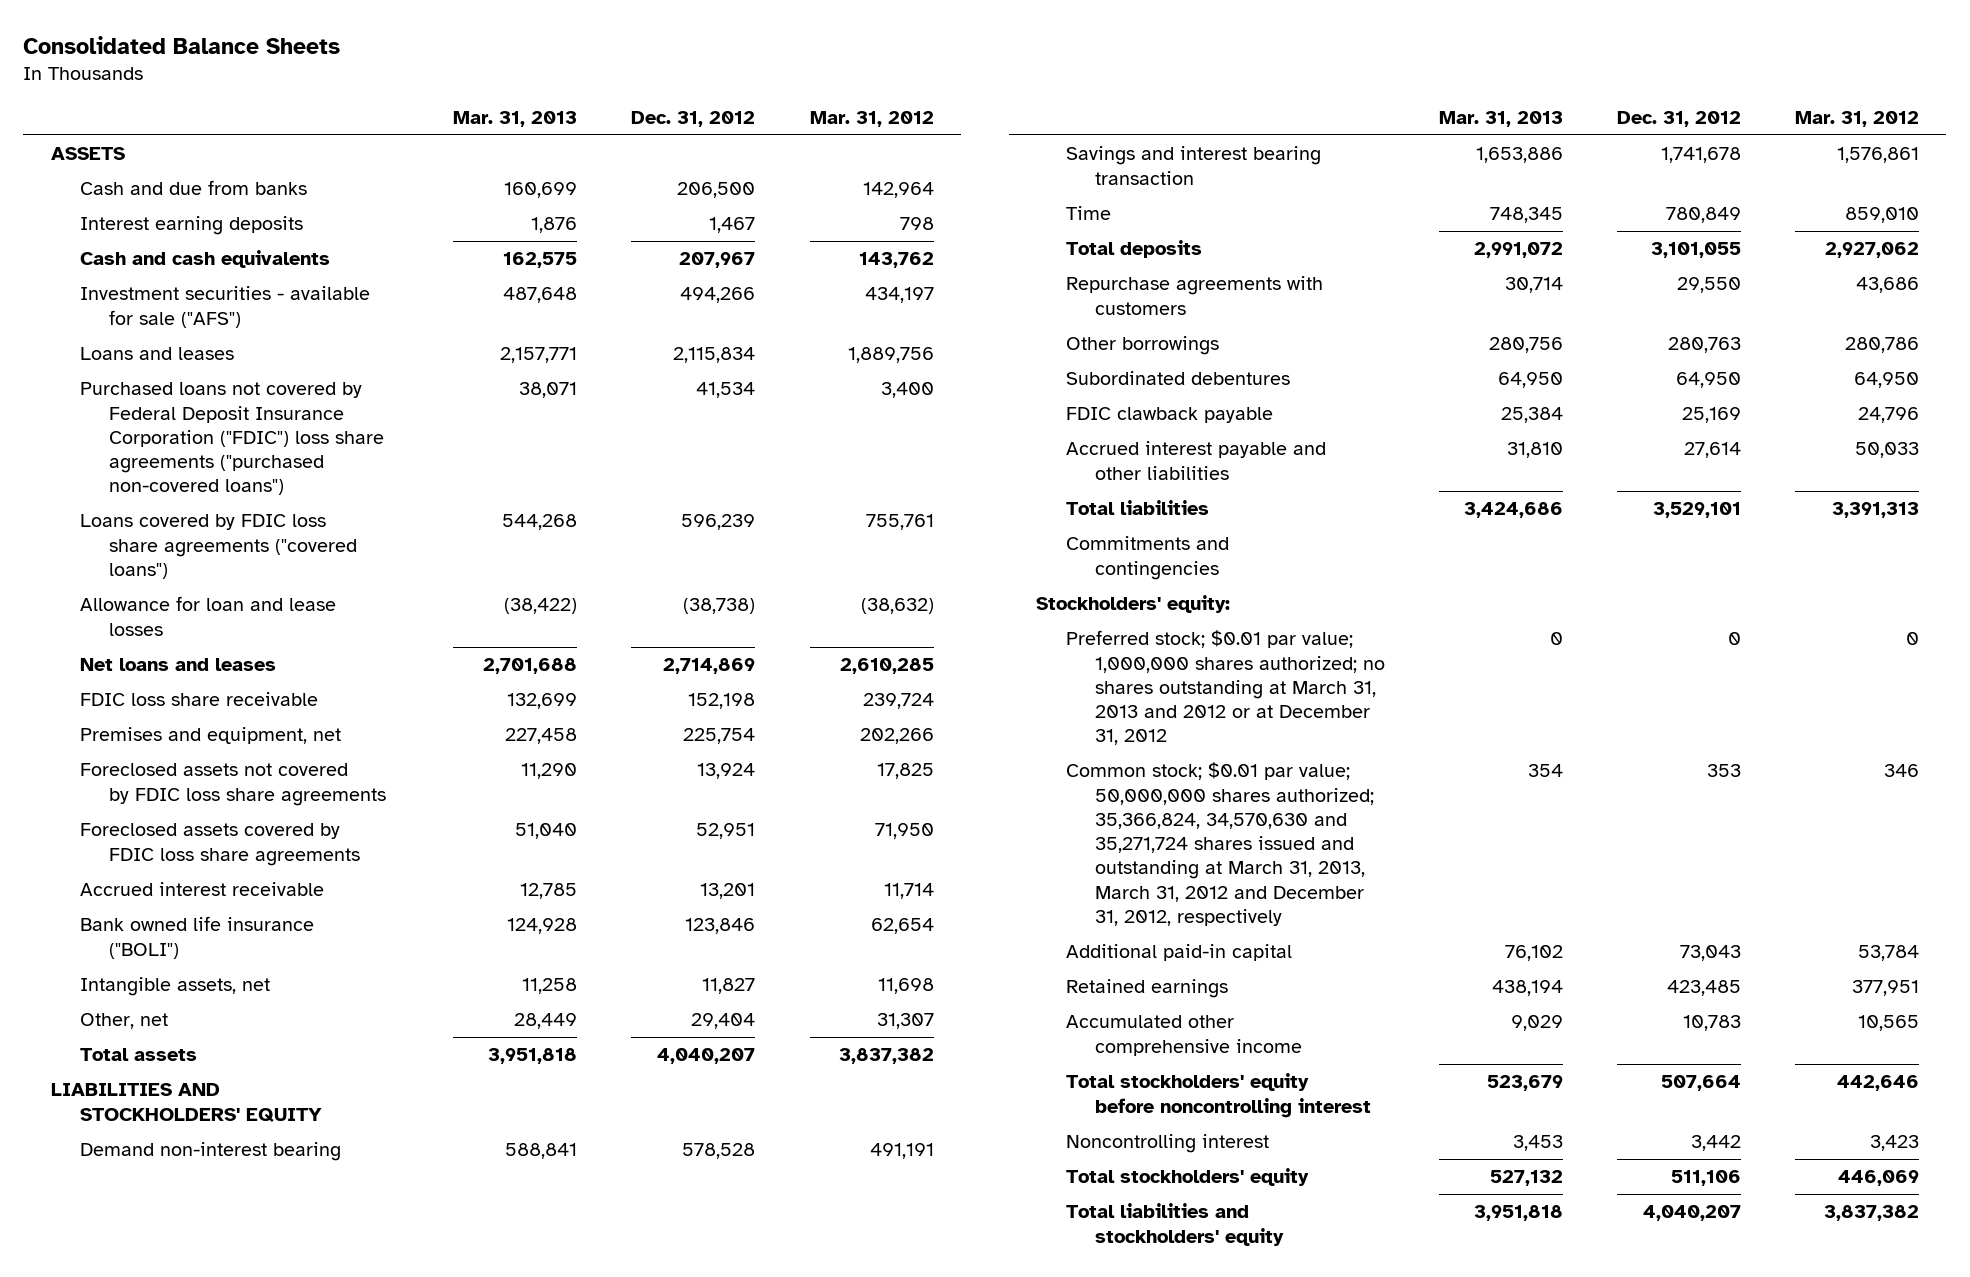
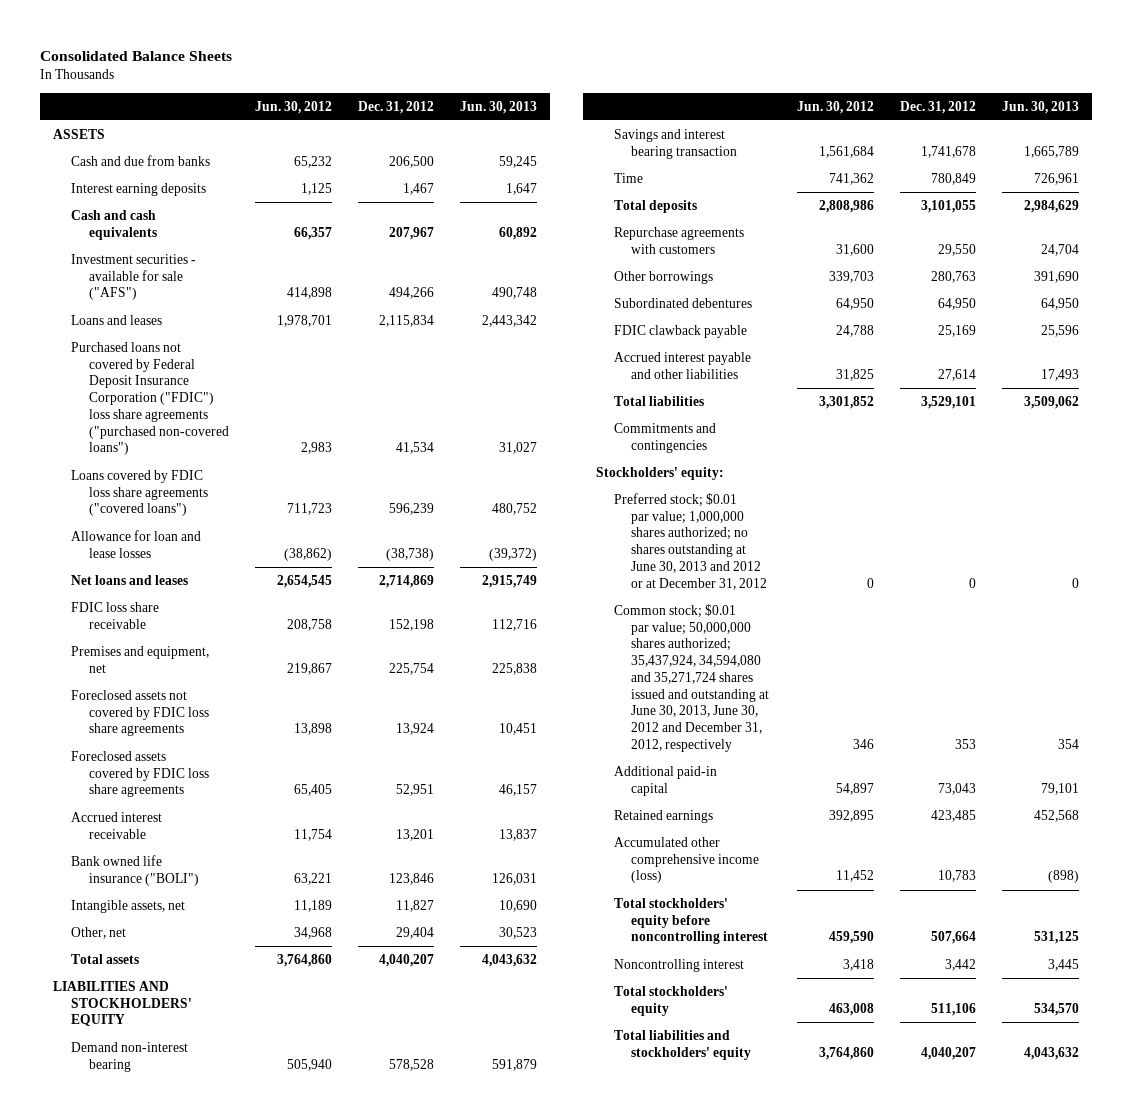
- | Mar. 31, 2013 | Dec. 31, 2012 | Mar. 31, 2012
+ | Jun. 30, 2012 | Dec. 31, 2012 | Jun. 30, 2013
- Preferred stock; $0.01 par value; 1,000,000 shares authorized; no shares outstanding at March 31, 2013 and 2012 or at December 31, 2012 | 0 | 0 | 0
- Common stock; $0.01 par value; 50,000,000 shares authorized; 35,366,824, 34,570,630 and 35,271,724 shares issued and outstanding at March 31, 2013, March 31, 2012 and December 31, 2012, respectively | 354 | 353 | 346
+ Preferred stock; $0.01 par value; 1,000,000 shares authorized; no shares outstanding at June 30, 2013 and 2012 or at December 31, 2012 | 0 | 0 | 0
+ Common stock; $0.01 par value; 50,000,000 shares authorized; 35,437,924, 34,594,080 and 35,271,724 shares issued and outstanding at June 30, 2013, June 30, 2012 and December 31, 2012, respectively | 346 | 353 | 354
- Accumulated other comprehensive income | 9,029 | 10,783 | 10,565
+ Accumulated other comprehensive income (loss) | 11,452 | 10,783 | (898)

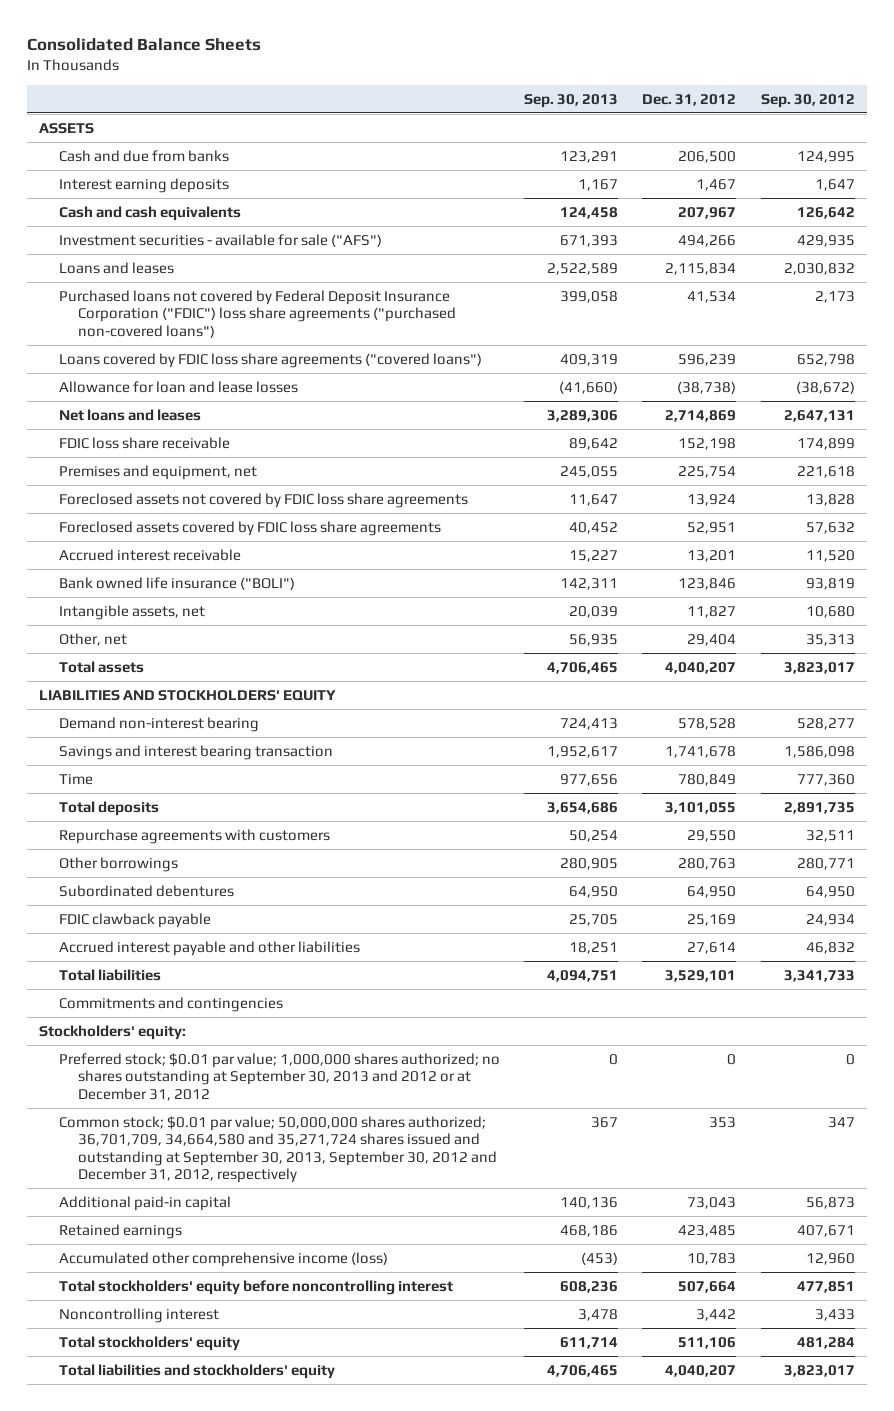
- | Jun. 30, 2012 | Dec. 31, 2012 | Jun. 30, 2013
+ | Sep. 30, 2013 | Dec. 31, 2012 | Sep. 30, 2012
- Preferred stock; $0.01 par value; 1,000,000 shares authorized; no shares outstanding at June 30, 2013 and 2012 or at December 31, 2012 | 0 | 0 | 0
- Common stock; $0.01 par value; 50,000,000 shares authorized; 35,437,924, 34,594,080 and 35,271,724 shares issued and outstanding at June 30, 2013, June 30, 2012 and December 31, 2012, respectively | 346 | 353 | 354
+ Preferred stock; $0.01 par value; 1,000,000 shares authorized; no shares outstanding at September 30, 2013 and 2012 or at December 31, 2012 | 0 | 0 | 0
+ Common stock; $0.01 par value; 50,000,000 shares authorized; 36,701,709, 34,664,580 and 35,271,724 shares issued and outstanding at September 30, 2013, September 30, 2012 and December 31, 2012, respectively | 367 | 353 | 347

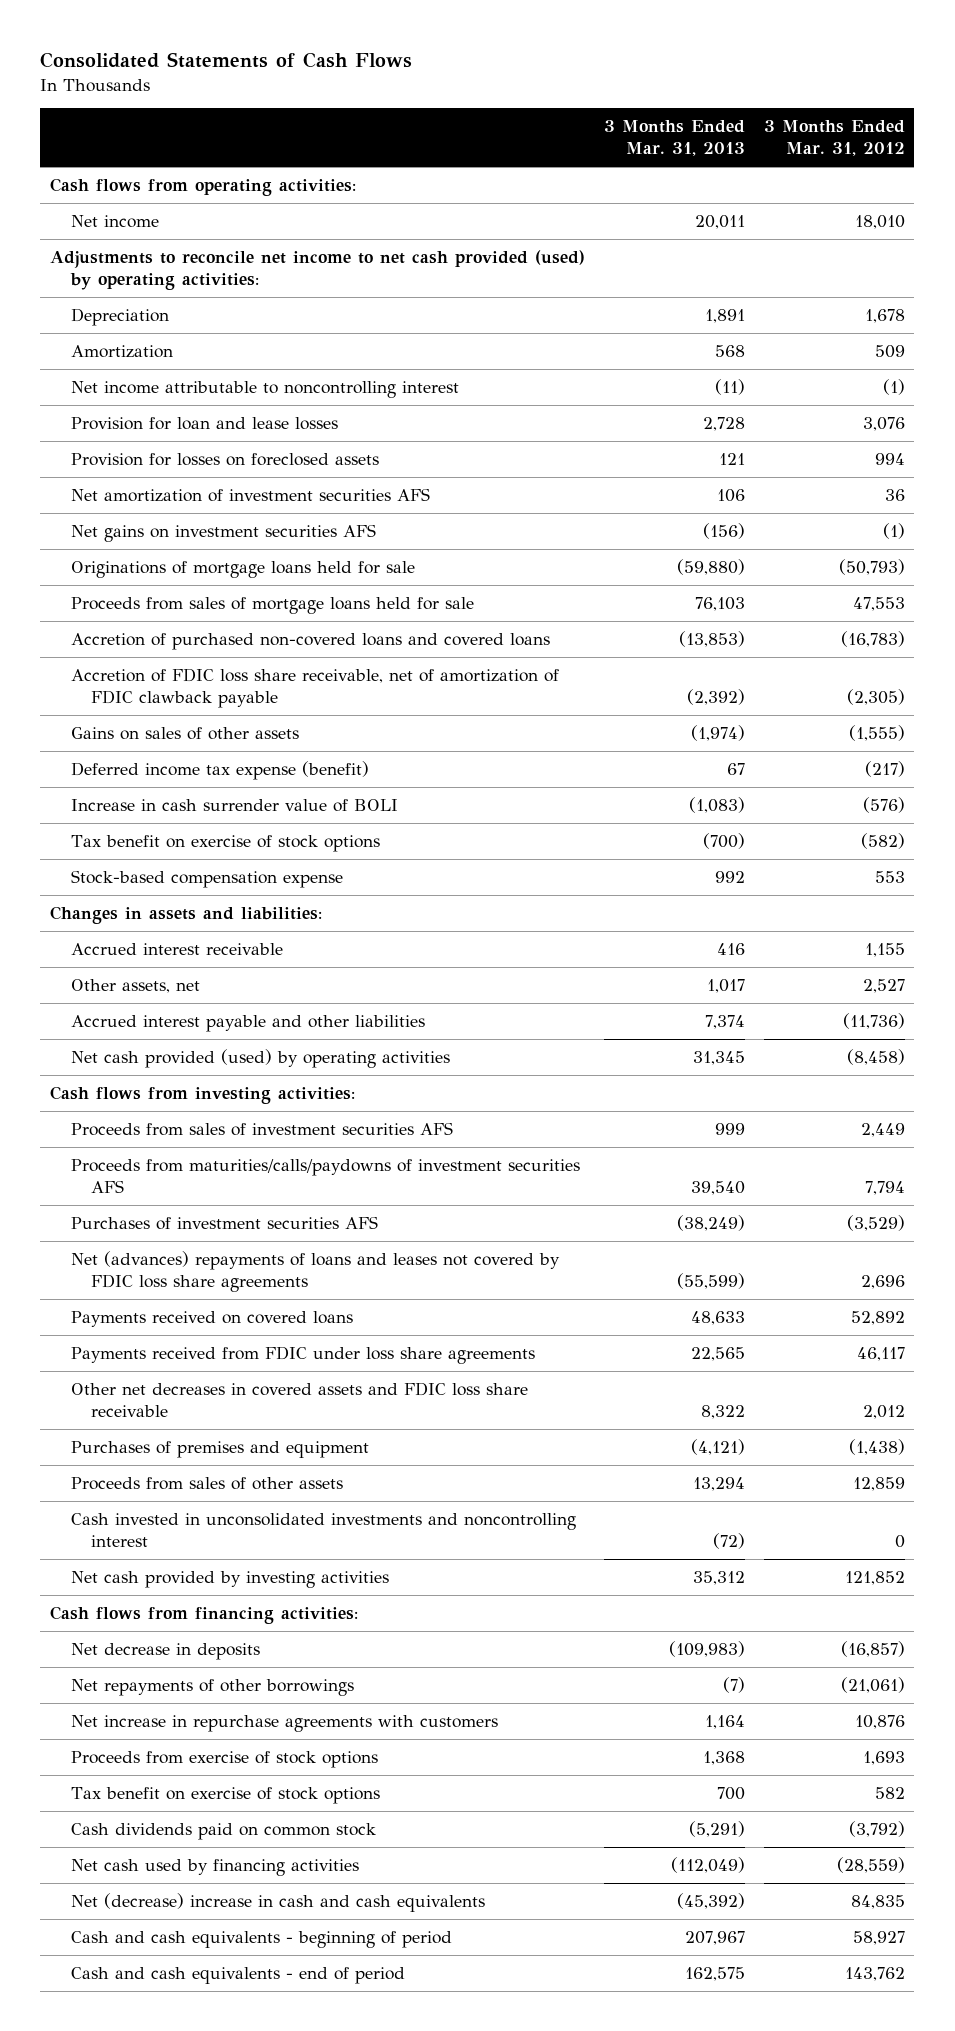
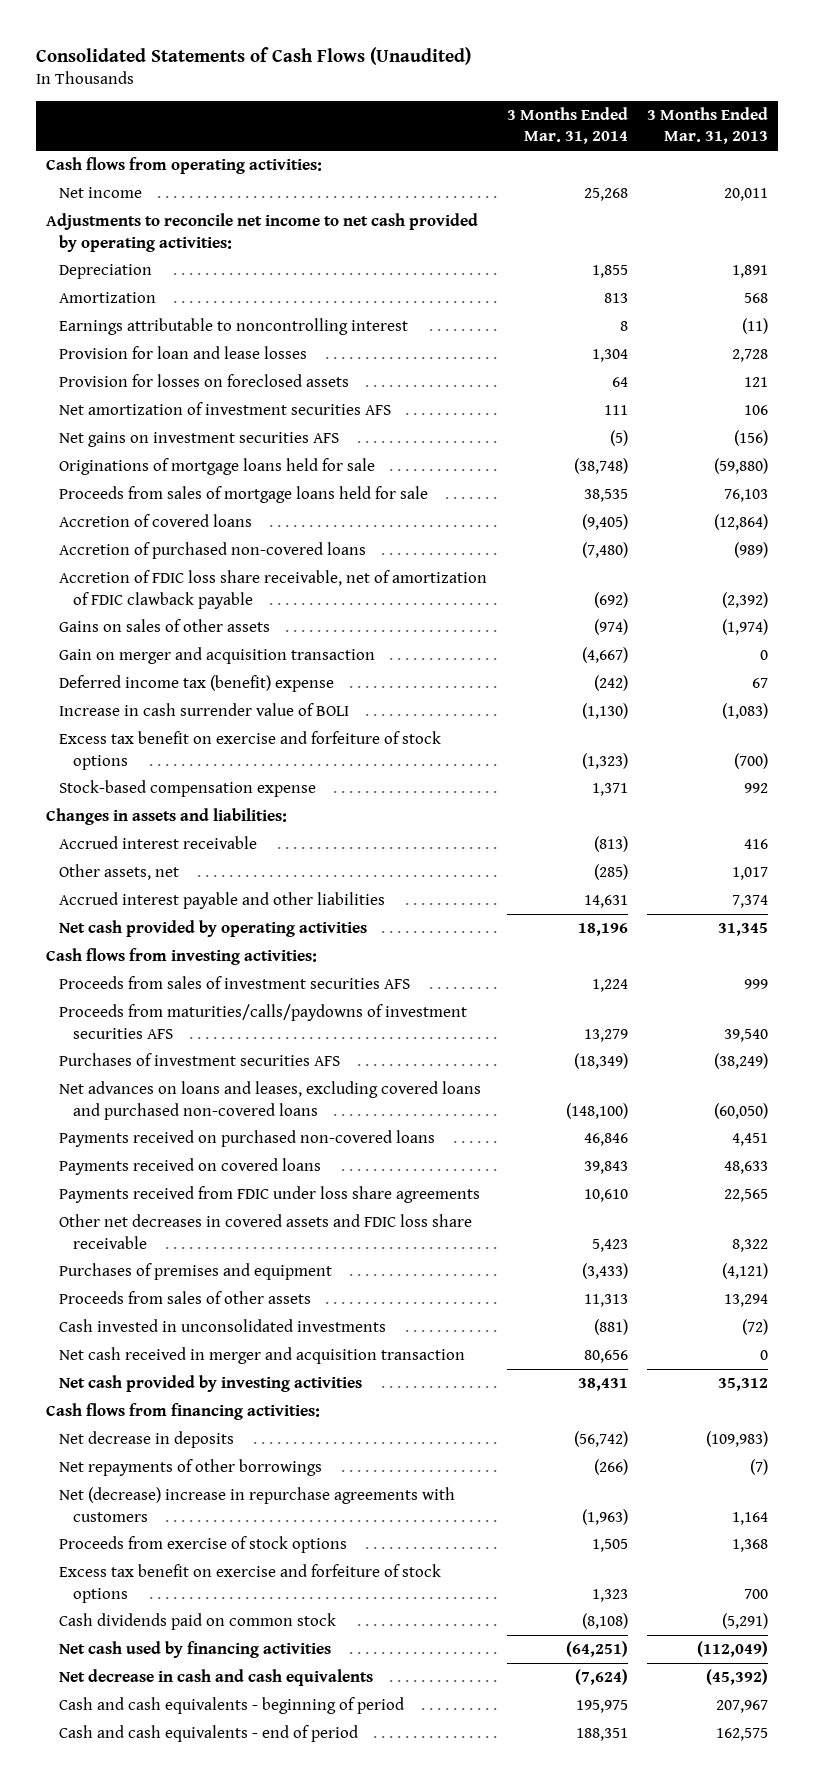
- Consolidated Statements of Cash Flows
+ Consolidated Statements of Cash Flows (Unaudited)
- | 3 Months Ended Mar. 31, 2013 | 3 Months Ended Mar. 31, 2012
+ | 3 Months Ended Mar. 31, 2014 | 3 Months Ended Mar. 31, 2013
- Adjustments to reconcile net income to net cash provided (used) by operating activities:
+ Adjustments to reconcile net income to net cash provided by operating activities:
- Net income attributable to noncontrolling interest | (11) | (1)
+ Earnings attributable to noncontrolling interest | 8 | (11)
- Accretion of purchased non-covered loans and covered loans | (13,853) | (16,783)
+ Accretion of covered loans | (9,405) | (12,864)
+ Accretion of purchased non-covered loans | (7,480) | (989)
- Deferred income tax expense (benefit) | 67 | (217)
+ Gain on merger and acquisition transaction | (4,667) | 0
+ Deferred income tax (benefit) expense | (242) | 67
- Tax benefit on exercise of stock options | (700) | (582)
+ Excess tax benefit on exercise and forfeiture of stock options | (1,323) | (700)
- Net cash provided (used) by operating activities | 31,345 | (8,458)
+ Net cash provided by operating activities | 18,196 | 31,345
- Net (advances) repayments of loans and leases not covered by FDIC loss share agreements | (55,599) | 2,696
+ Net advances on loans and leases, excluding covered loans and purchased non-covered loans | (148,100) | (60,050)
+ Payments received on purchased non-covered loans | 46,846 | 4,451
- Cash invested in unconsolidated investments and noncontrolling interest | (72) | 0
+ Cash invested in unconsolidated investments | (881) | (72)
+ Net cash received in merger and acquisition transaction | 80,656 | 0
- Net increase in repurchase agreements with customers | 1,164 | 10,876
+ Net (decrease) increase in repurchase agreements with customers | (1,963) | 1,164
- Tax benefit on exercise of stock options | 700 | 582
+ Excess tax benefit on exercise and forfeiture of stock options | 1,323 | 700
- Net (decrease) increase in cash and cash equivalents | (45,392) | 84,835
+ Net decrease in cash and cash equivalents | (7,624) | (45,392)

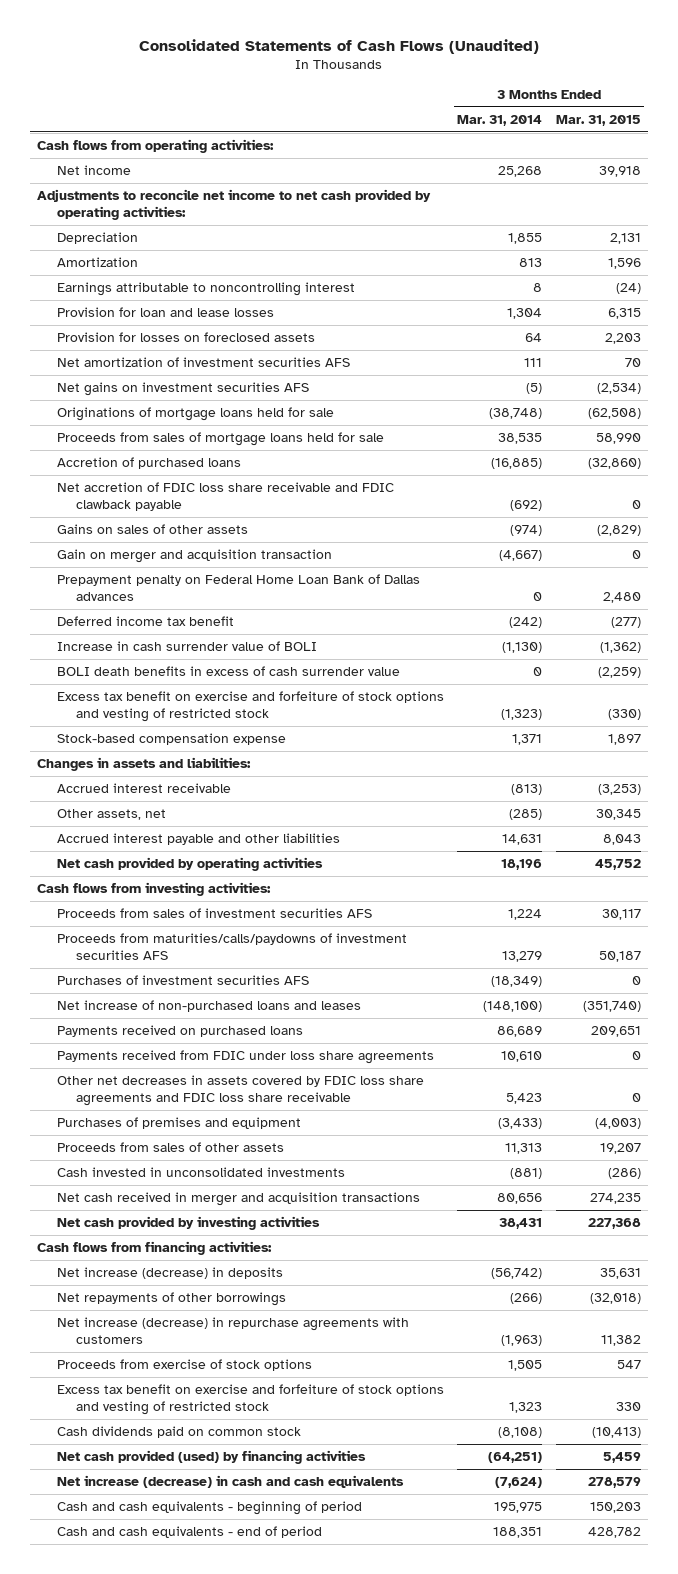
- | 3 Months Ended Mar. 31, 2014 | 3 Months Ended Mar. 31, 2013
+ | 3 Months Ended Mar. 31, 2014 | 3 Months Ended Mar. 31, 2015
- Accretion of covered loans | (9,405) | (12,864)
- Accretion of purchased non-covered loans | (7,480) | (989)
- Accretion of FDIC loss share receivable, net of amortization of FDIC clawback payable | (692) | (2,392)
+ Accretion of purchased loans | (16,885) | (32,860)
+ Net accretion of FDIC loss share receivable and FDIC clawback payable | (692) | 0
- Deferred income tax (benefit) expense | (242) | 67
+ Prepayment penalty on Federal Home Loan Bank of Dallas advances | 0 | 2,480
+ Deferred income tax benefit | (242) | (277)
- Excess tax benefit on exercise and forfeiture of stock options | (1,323) | (700)
+ BOLI death benefits in excess of cash surrender value | 0 | (2,259)
+ Excess tax benefit on exercise and forfeiture of stock options and vesting of restricted stock | (1,323) | (330)
- Net advances on loans and leases, excluding covered loans and purchased non-covered loans | (148,100) | (60,050)
- Payments received on purchased non-covered loans | 46,846 | 4,451
- Payments received on covered loans | 39,843 | 48,633
+ Net increase of non-purchased loans and leases | (148,100) | (351,740)
+ Payments received on purchased loans | 86,689 | 209,651
- Other net decreases in covered assets and FDIC loss share receivable | 5,423 | 8,322
+ Other net decreases in assets covered by FDIC loss share agreements and FDIC loss share receivable | 5,423 | 0
- Net cash received in merger and acquisition transaction | 80,656 | 0
+ Net cash received in merger and acquisition transactions | 80,656 | 274,235
- Net decrease in deposits | (56,742) | (109,983)
+ Net increase (decrease) in deposits | (56,742) | 35,631
- Net (decrease) increase in repurchase agreements with customers | (1,963) | 1,164
+ Net increase (decrease) in repurchase agreements with customers | (1,963) | 11,382
- Excess tax benefit on exercise and forfeiture of stock options | 1,323 | 700
+ Excess tax benefit on exercise and forfeiture of stock options and vesting of restricted stock | 1,323 | 330
- Net cash used by financing activities | (64,251) | (112,049)
- Net decrease in cash and cash equivalents | (7,624) | (45,392)
+ Net cash provided (used) by financing activities | (64,251) | 5,459
+ Net increase (decrease) in cash and cash equivalents | (7,624) | 278,579

